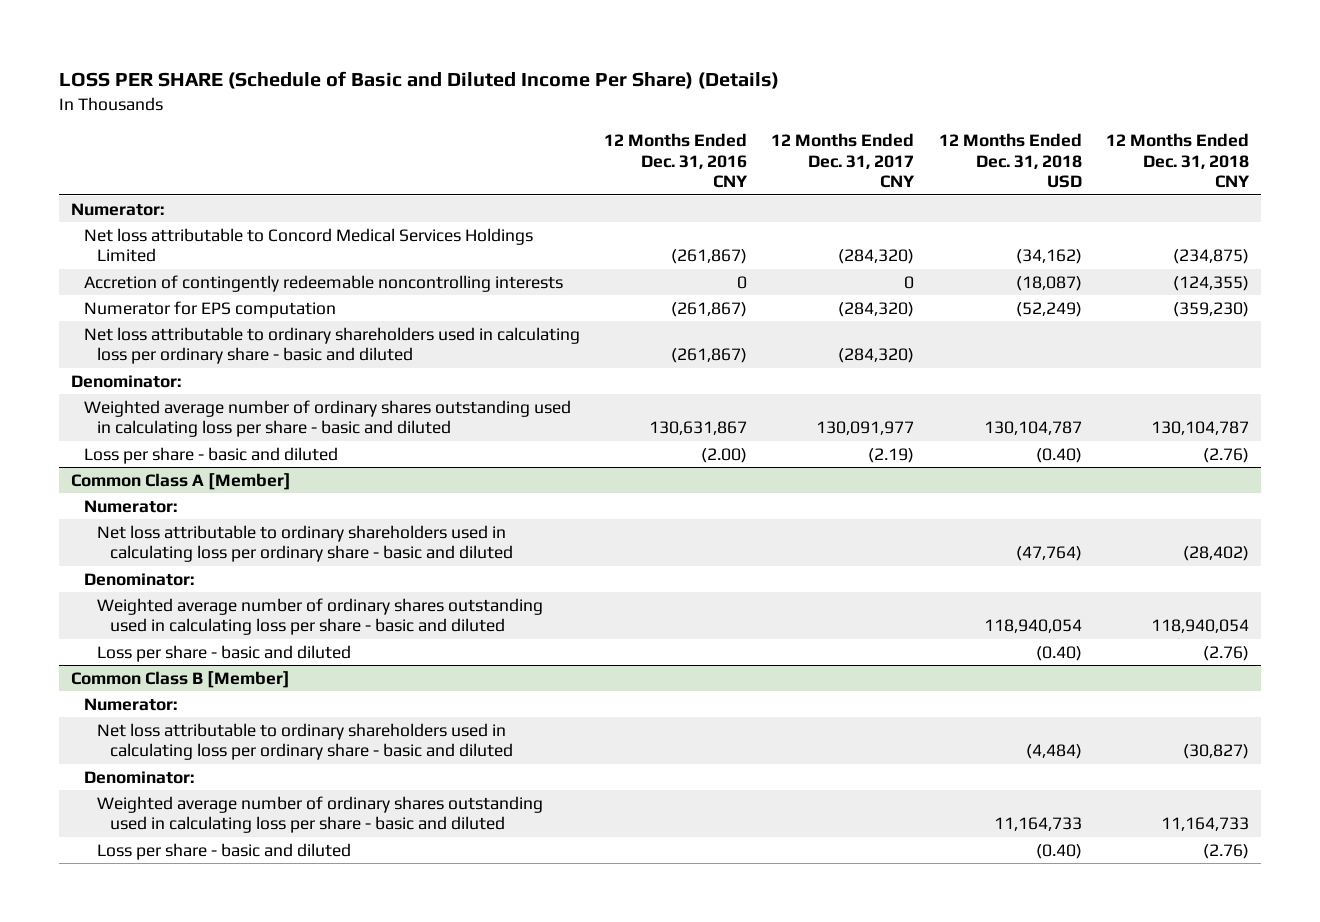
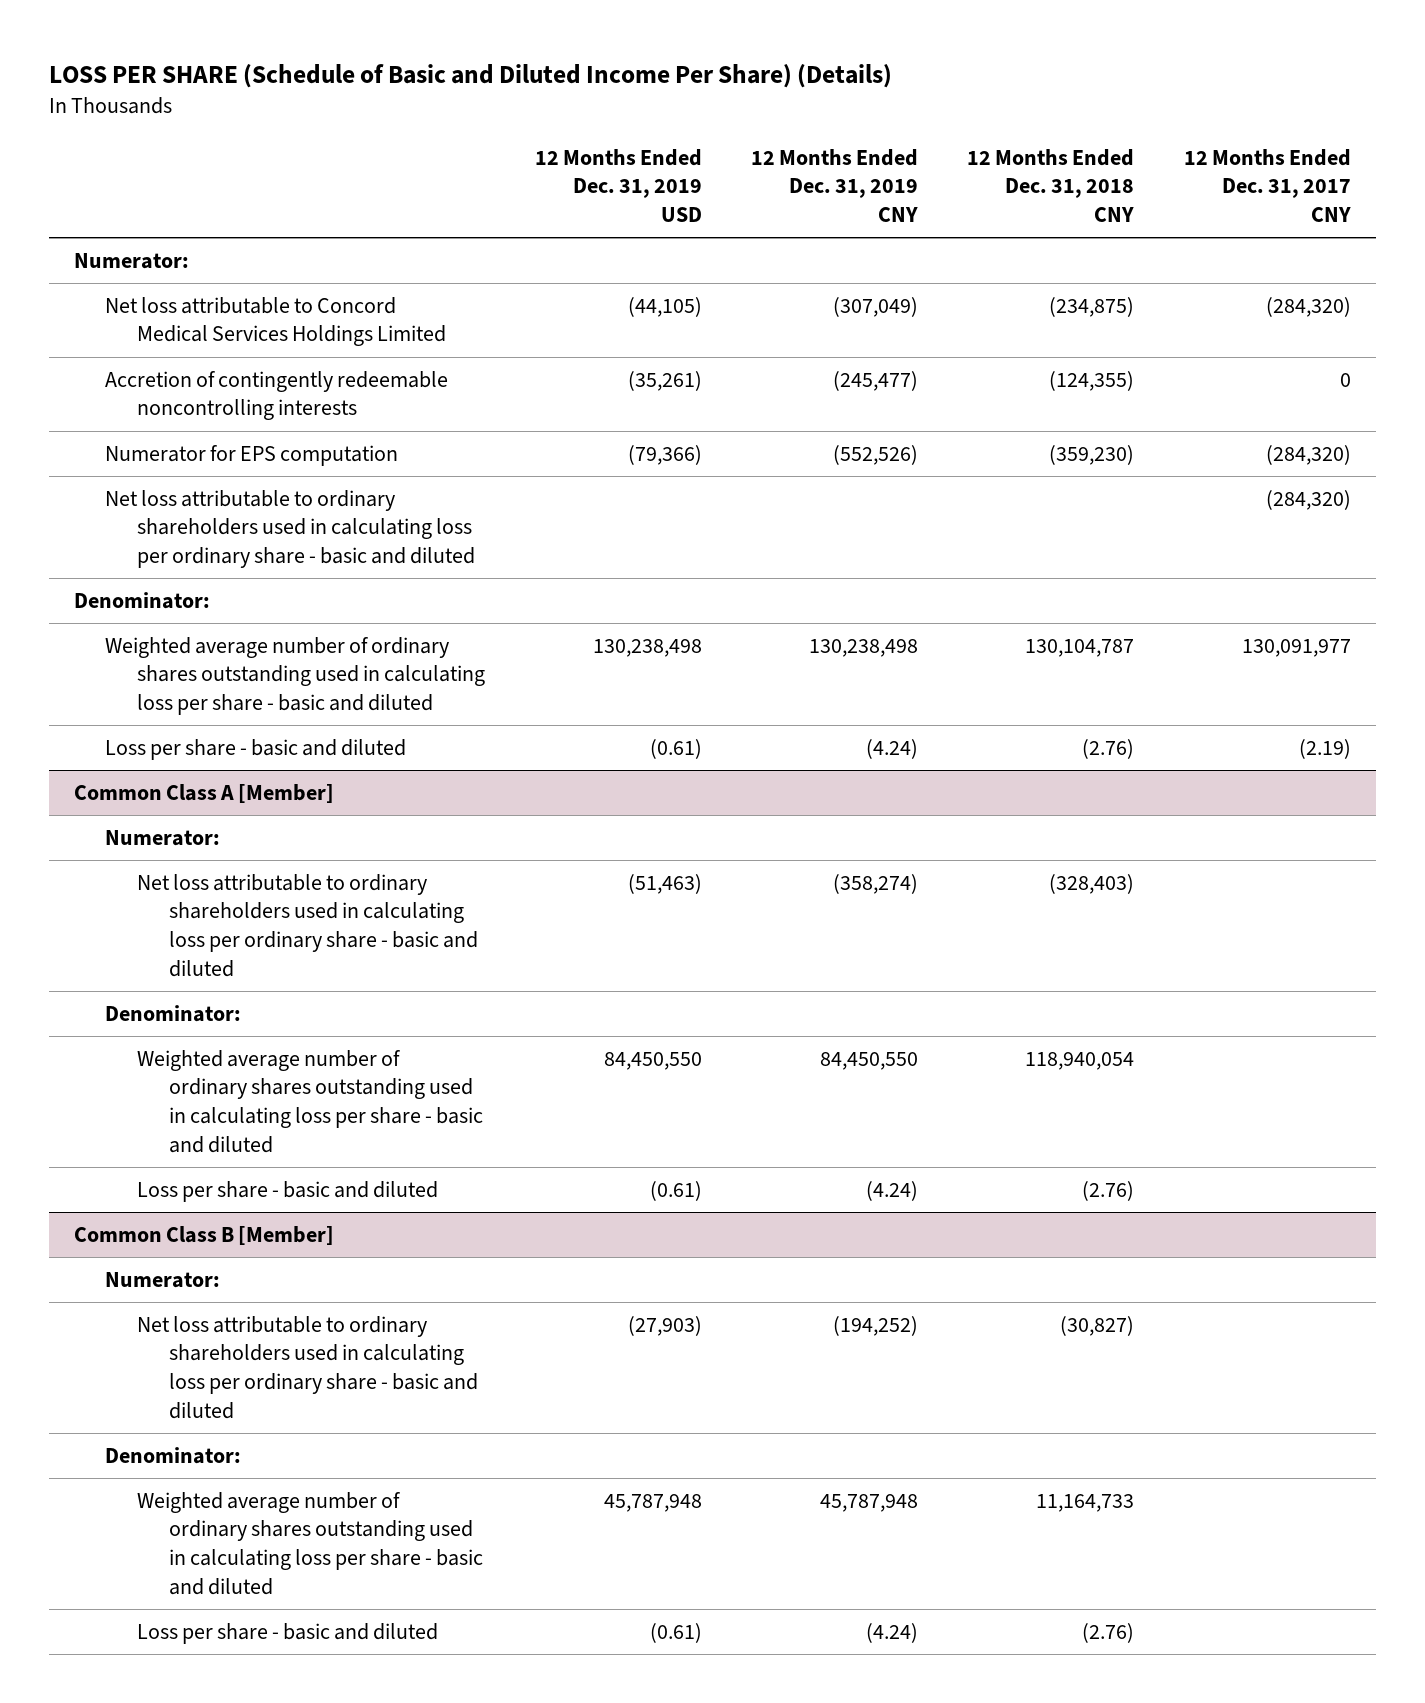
- | 12 Months Ended Dec. 31, 2016 CNY | 12 Months Ended Dec. 31, 2017 CNY | 12 Months Ended Dec. 31, 2018 USD | 12 Months Ended Dec. 31, 2018 CNY
+ | 12 Months Ended Dec. 31, 2019 USD | 12 Months Ended Dec. 31, 2019 CNY | 12 Months Ended Dec. 31, 2018 CNY | 12 Months Ended Dec. 31, 2017 CNY
@ Common Class A [Member]
- Net loss attributable to ordinary shareholders used in calculating loss per ordinary share - basic and diluted | | | (47,764) | (28,402)
+ Net loss attributable to ordinary shareholders used in calculating loss per ordinary share - basic and diluted | (51,463) | (358,274) | (328,403) |

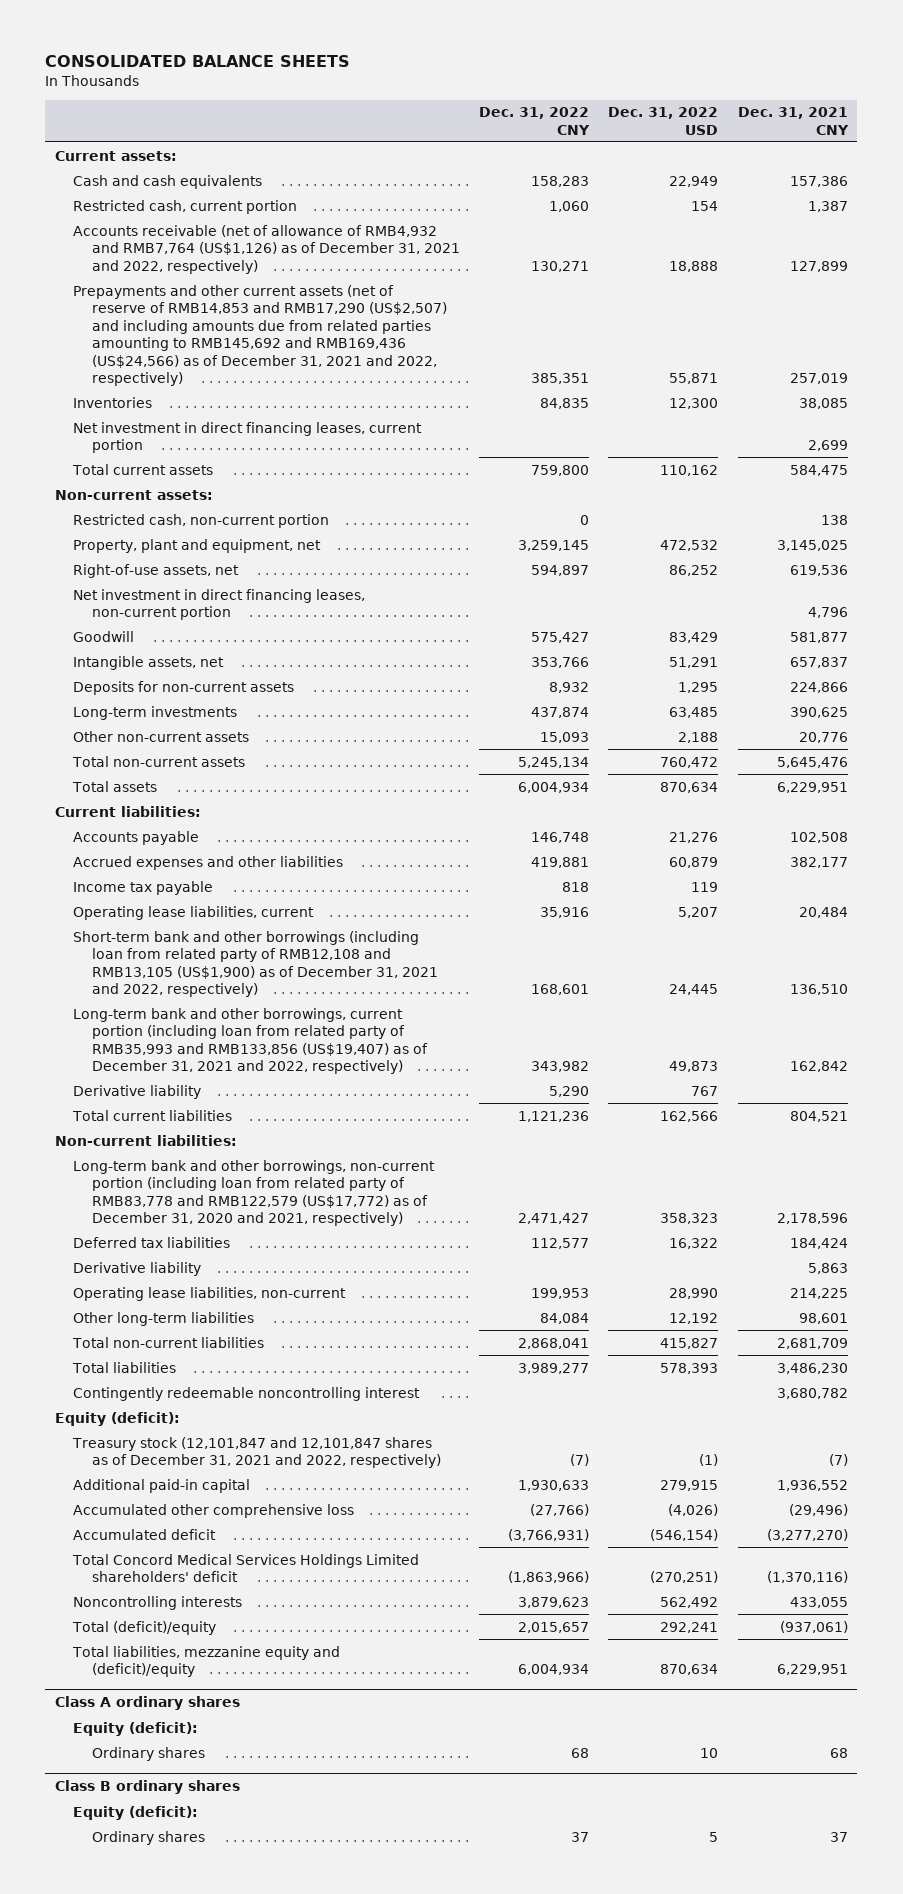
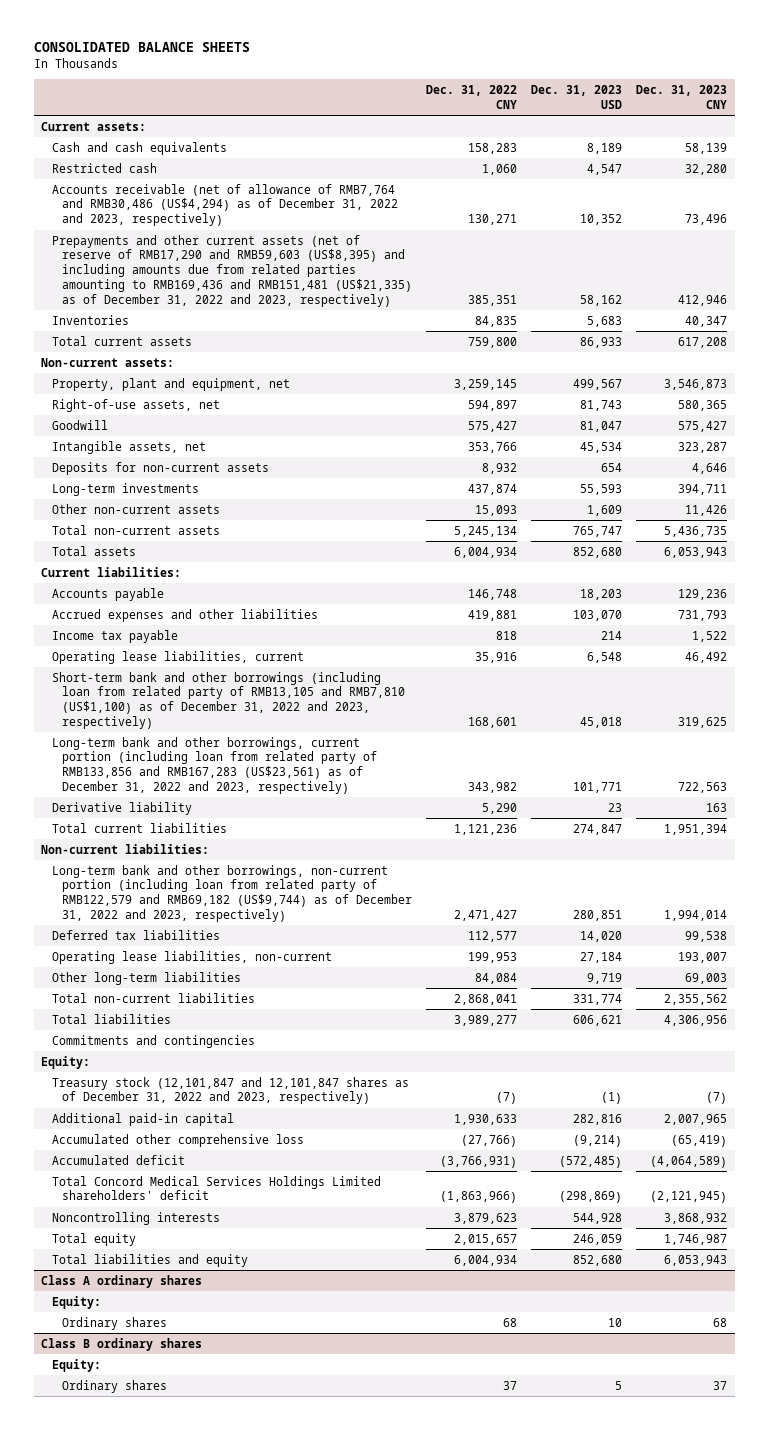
- | Dec. 31, 2022 CNY | Dec. 31, 2022 USD | Dec. 31, 2021 CNY
+ | Dec. 31, 2022 CNY | Dec. 31, 2023 USD | Dec. 31, 2023 CNY
- Restricted cash, current portion | 1,060 | 154 | 1,387
- Accounts receivable (net of allowance of RMB4,932 and RMB7,764 (US$1,126) as of December 31, 2021 and 2022, respectively) | 130,271 | 18,888 | 127,899
- Prepayments and other current assets (net of reserve of RMB14,853 and RMB17,290 (US$2,507) and including amounts due from related parties amounting to RMB145,692 and RMB169,436 (US$24,566) as of December 31, 2021 and 2022, respectively) | 385,351 | 55,871 | 257,019
+ Restricted cash | 1,060 | 4,547 | 32,280
+ Accounts receivable (net of allowance of RMB7,764 and RMB30,486 (US$4,294) as of December 31, 2022 and 2023, respectively) | 130,271 | 10,352 | 73,496
+ Prepayments and other current assets (net of reserve of RMB17,290 and RMB59,603 (US$8,395) and including amounts due from related parties amounting to RMB169,436 and RMB151,481 (US$21,335) as of December 31, 2022 and 2023, respectively) | 385,351 | 58,162 | 412,946
- Net investment in direct financing leases, current portion | | | 2,699
- Restricted cash, non-current portion | 0 | | 138
- Net investment in direct financing leases, non-current portion | | | 4,796
- Short-term bank and other borrowings (including loan from related party of RMB12,108 and RMB13,105 (US$1,900) as of December 31, 2021 and 2022, respectively) | 168,601 | 24,445 | 136,510
- Long-term bank and other borrowings, current portion (including loan from related party of RMB35,993 and RMB133,856 (US$19,407) as of December 31, 2021 and 2022, respectively) | 343,982 | 49,873 | 162,842
+ Short-term bank and other borrowings (including loan from related party of RMB13,105 and RMB7,810 (US$1,100) as of December 31, 2022 and 2023, respectively) | 168,601 | 45,018 | 319,625
+ Long-term bank and other borrowings, current portion (including loan from related party of RMB133,856 and RMB167,283 (US$23,561) as of December 31, 2022 and 2023, respectively) | 343,982 | 101,771 | 722,563
- Long-term bank and other borrowings, non-current portion (including loan from related party of RMB83,778 and RMB122,579 (US$17,772) as of December 31, 2020 and 2021, respectively) | 2,471,427 | 358,323 | 2,178,596
+ Long-term bank and other borrowings, non-current portion (including loan from related party of RMB122,579 and RMB69,182 (US$9,744) as of December 31, 2022 and 2023, respectively) | 2,471,427 | 280,851 | 1,994,014
- Derivative liability | | | 5,863
- Contingently redeemable noncontrolling interest | | | 3,680,782
- Equity (deficit):
- Treasury stock (12,101,847 and 12,101,847 shares as of December 31, 2021 and 2022, respectively) | (7) | (1) | (7)
+ Commitments and contingencies
+ Equity:
+ Treasury stock (12,101,847 and 12,101,847 shares as of December 31, 2022 and 2023, respectively) | (7) | (1) | (7)
- Total (deficit)/equity | 2,015,657 | 292,241 | (937,061)
- Total liabilities, mezzanine equity and (deficit)/equity | 6,004,934 | 870,634 | 6,229,951
+ Total equity | 2,015,657 | 246,059 | 1,746,987
+ Total liabilities and equity | 6,004,934 | 852,680 | 6,053,943
@ Class A ordinary shares
- Equity (deficit):
+ Equity:
@ Class B ordinary shares
- Equity (deficit):
+ Equity:

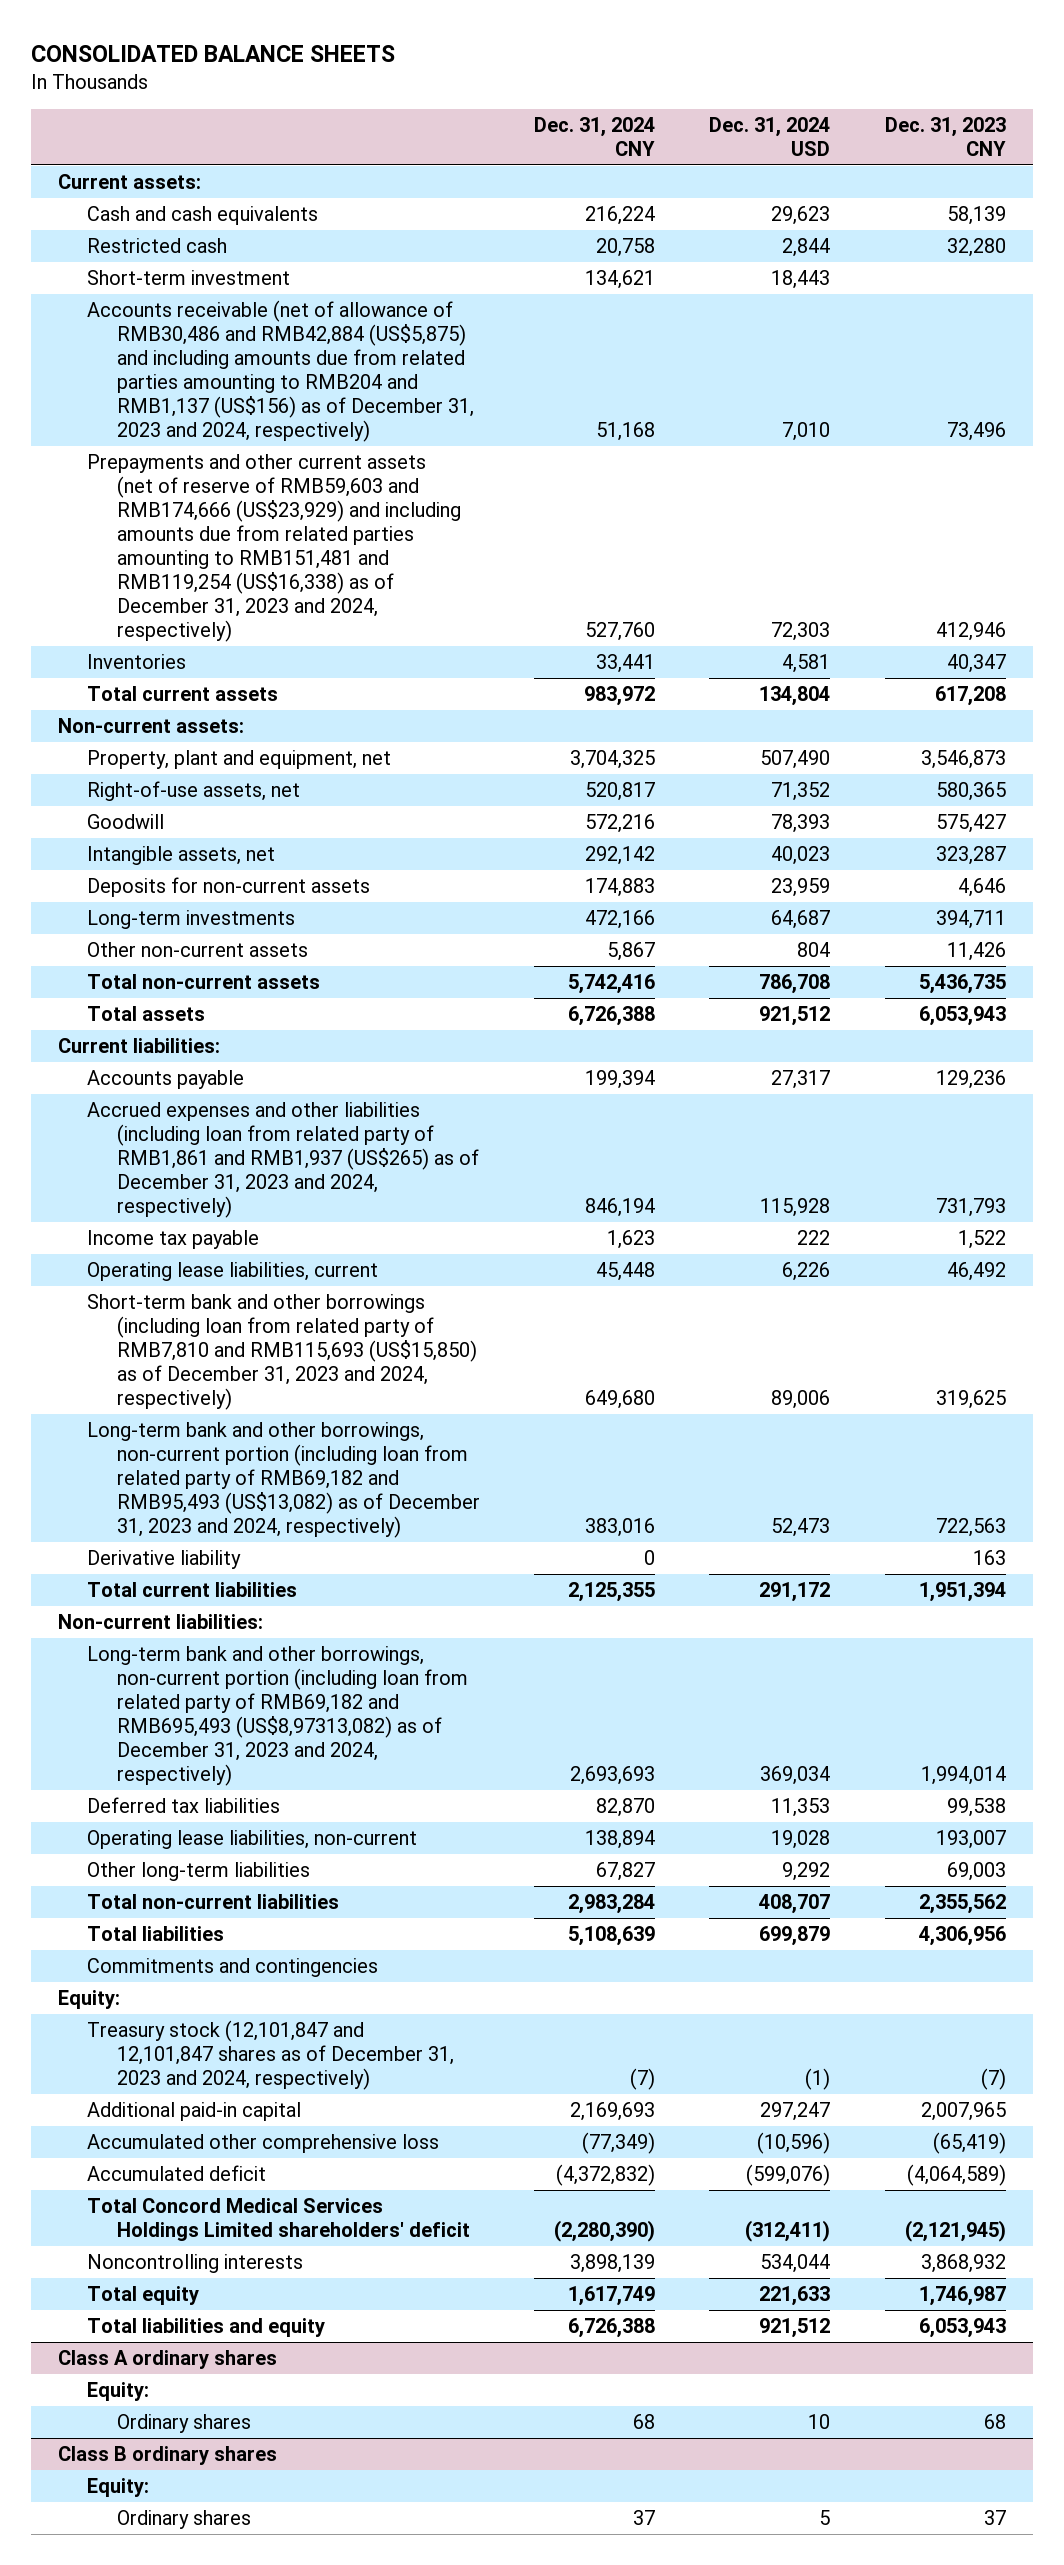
- | Dec. 31, 2022 CNY | Dec. 31, 2023 USD | Dec. 31, 2023 CNY
+ | Dec. 31, 2024 CNY | Dec. 31, 2024 USD | Dec. 31, 2023 CNY
- Accounts receivable (net of allowance of RMB7,764 and RMB30,486 (US$4,294) as of December 31, 2022 and 2023, respectively) | 130,271 | 10,352 | 73,496
- Prepayments and other current assets (net of reserve of RMB17,290 and RMB59,603 (US$8,395) and including amounts due from related parties amounting to RMB169,436 and RMB151,481 (US$21,335) as of December 31, 2022 and 2023, respectively) | 385,351 | 58,162 | 412,946
+ Short-term investment | 134,621 | 18,443 |
+ Accounts receivable (net of allowance of RMB30,486 and RMB42,884 (US$5,875) and including amounts due from related parties amounting to RMB204 and RMB1,137 (US$156) as of December 31, 2023 and 2024, respectively) | 51,168 | 7,010 | 73,496
+ Prepayments and other current assets (net of reserve of RMB59,603 and RMB174,666 (US$23,929) and including amounts due from related parties amounting to RMB151,481 and RMB119,254 (US$16,338) as of December 31, 2023 and 2024, respectively) | 527,760 | 72,303 | 412,946
- Accrued expenses and other liabilities | 419,881 | 103,070 | 731,793
+ Accrued expenses and other liabilities (including loan from related party of RMB1,861 and RMB1,937 (US$265) as of December 31, 2023 and 2024, respectively) | 846,194 | 115,928 | 731,793
- Short-term bank and other borrowings (including loan from related party of RMB13,105 and RMB7,810 (US$1,100) as of December 31, 2022 and 2023, respectively) | 168,601 | 45,018 | 319,625
- Long-term bank and other borrowings, current portion (including loan from related party of RMB133,856 and RMB167,283 (US$23,561) as of December 31, 2022 and 2023, respectively) | 343,982 | 101,771 | 722,563
+ Short-term bank and other borrowings (including loan from related party of RMB7,810 and RMB115,693 (US$15,850) as of December 31, 2023 and 2024, respectively) | 649,680 | 89,006 | 319,625
+ Long-term bank and other borrowings, non-current portion (including loan from related party of RMB69,182 and RMB95,493 (US$13,082) as of December 31, 2023 and 2024, respectively) | 383,016 | 52,473 | 722,563
- Long-term bank and other borrowings, non-current portion (including loan from related party of RMB122,579 and RMB69,182 (US$9,744) as of December 31, 2022 and 2023, respectively) | 2,471,427 | 280,851 | 1,994,014
+ Long-term bank and other borrowings, non-current portion (including loan from related party of RMB69,182 and RMB695,493 (US$8,97313,082) as of December 31, 2023 and 2024, respectively) | 2,693,693 | 369,034 | 1,994,014
- Treasury stock (12,101,847 and 12,101,847 shares as of December 31, 2022 and 2023, respectively) | (7) | (1) | (7)
+ Treasury stock (12,101,847 and 12,101,847 shares as of December 31, 2023 and 2024, respectively) | (7) | (1) | (7)

